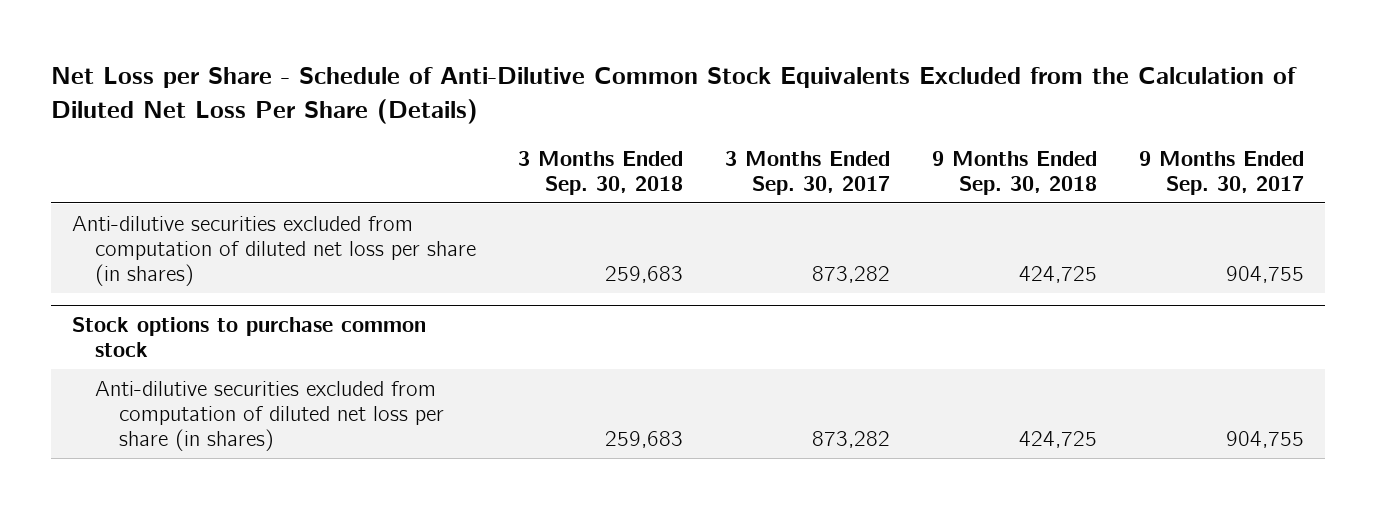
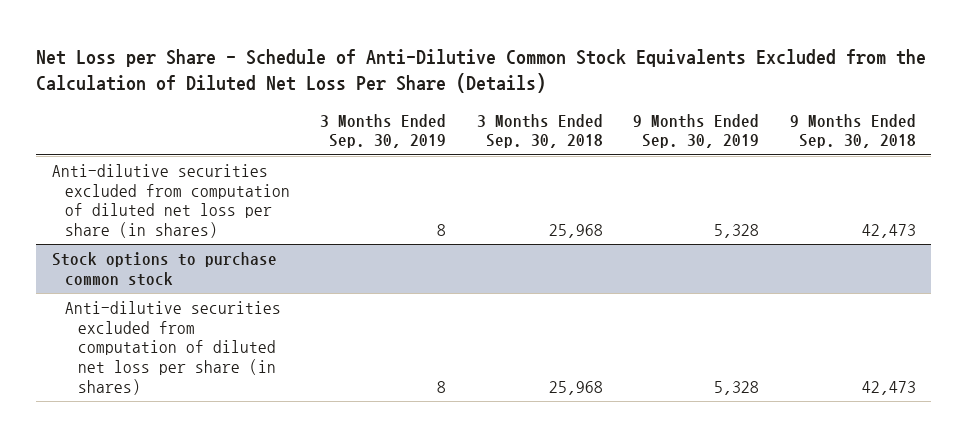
- | 3 Months Ended Sep. 30, 2018 | 3 Months Ended Sep. 30, 2017 | 9 Months Ended Sep. 30, 2018 | 9 Months Ended Sep. 30, 2017
+ | 3 Months Ended Sep. 30, 2019 | 3 Months Ended Sep. 30, 2018 | 9 Months Ended Sep. 30, 2019 | 9 Months Ended Sep. 30, 2018
- Anti-dilutive securities excluded from computation of diluted net loss per share (in shares) | 259,683 | 873,282 | 424,725 | 904,755
+ Anti-dilutive securities excluded from computation of diluted net loss per share (in shares) | 8 | 25,968 | 5,328 | 42,473
@ Stock options to purchase common stock
- Anti-dilutive securities excluded from computation of diluted net loss per share (in shares) | 259,683 | 873,282 | 424,725 | 904,755
+ Anti-dilutive securities excluded from computation of diluted net loss per share (in shares) | 8 | 25,968 | 5,328 | 42,473

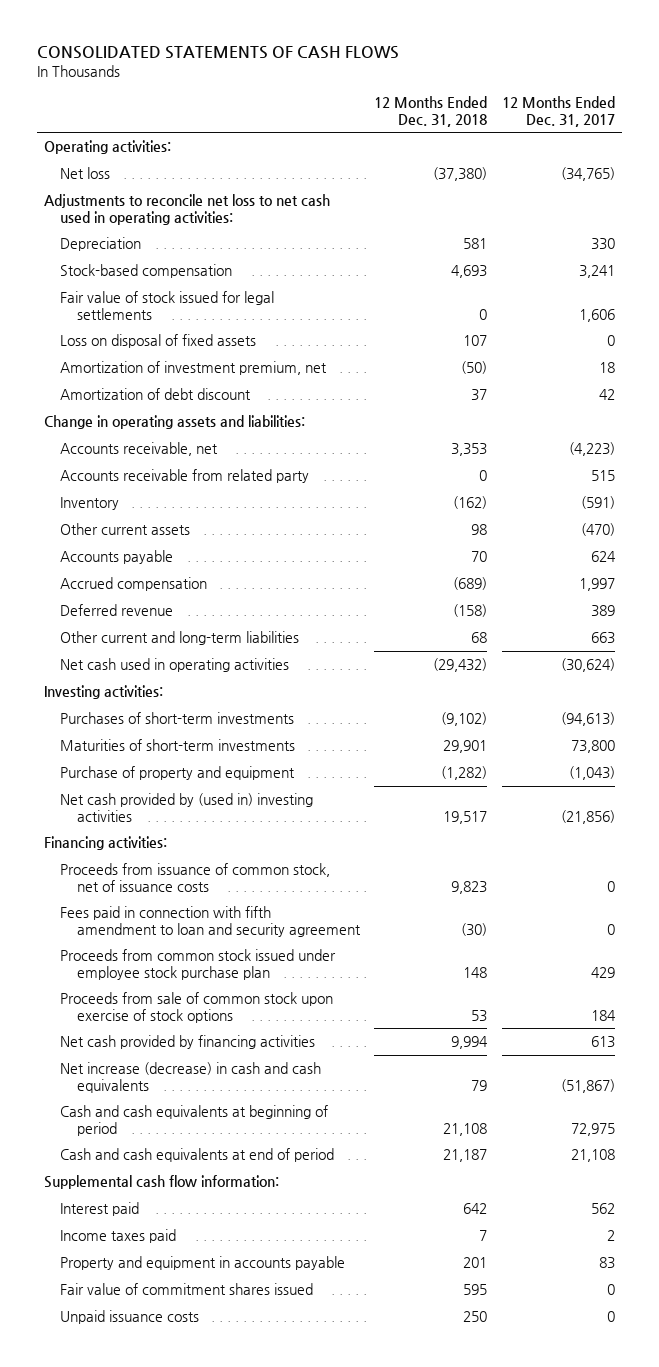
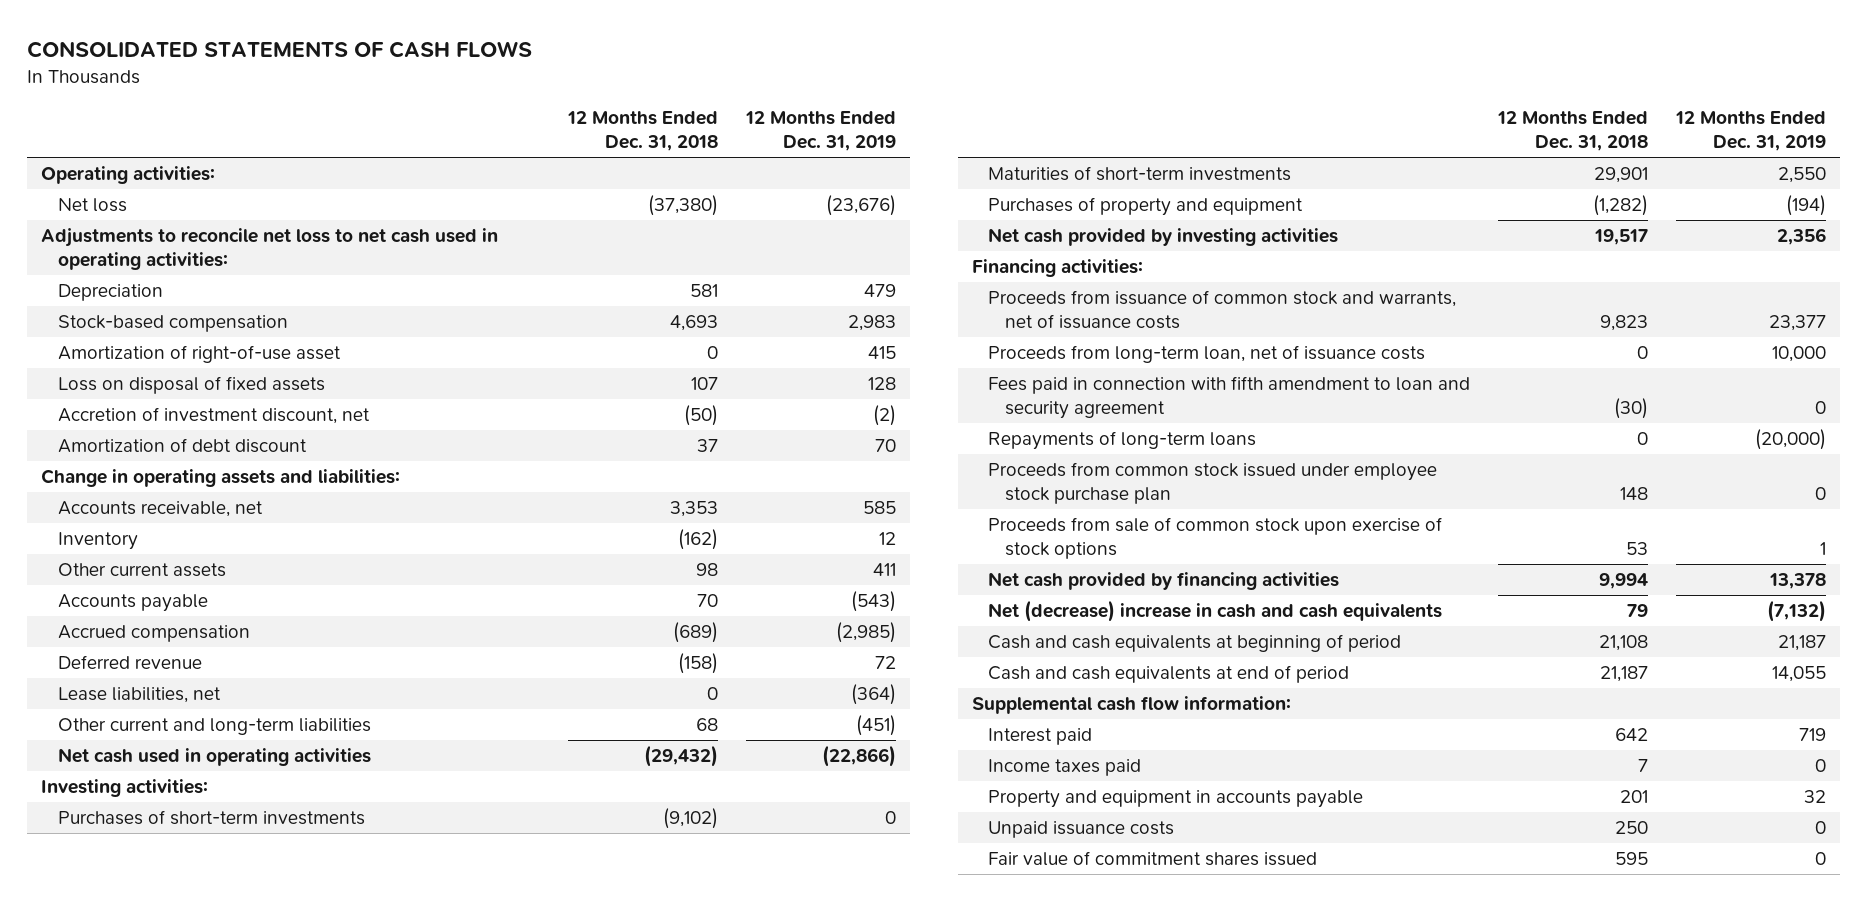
- | 12 Months Ended Dec. 31, 2018 | 12 Months Ended Dec. 31, 2017
+ | 12 Months Ended Dec. 31, 2018 | 12 Months Ended Dec. 31, 2019
- Fair value of stock issued for legal settlements | 0 | 1,606
+ Amortization of right-of-use asset | 0 | 415
- Amortization of investment premium, net | (50) | 18
+ Accretion of investment discount, net | (50) | (2)
- Accounts receivable from related party | 0 | 515
+ Lease liabilities, net | 0 | (364)
- Purchase of property and equipment | (1,282) | (1,043)
- Net cash provided by (used in) investing activities | 19,517 | (21,856)
+ Purchases of property and equipment | (1,282) | (194)
+ Net cash provided by investing activities | 19,517 | 2,356
- Proceeds from issuance of common stock, net of issuance costs | 9,823 | 0
+ Proceeds from issuance of common stock and warrants, net of issuance costs | 9,823 | 23,377
+ Proceeds from long-term loan, net of issuance costs | 0 | 10,000
+ Repayments of long-term loans | 0 | (20,000)
- Net increase (decrease) in cash and cash equivalents | 79 | (51,867)
+ Net (decrease) increase in cash and cash equivalents | 79 | (7,132)
moved down: Fair value of commitment shares issued | 595 | 0

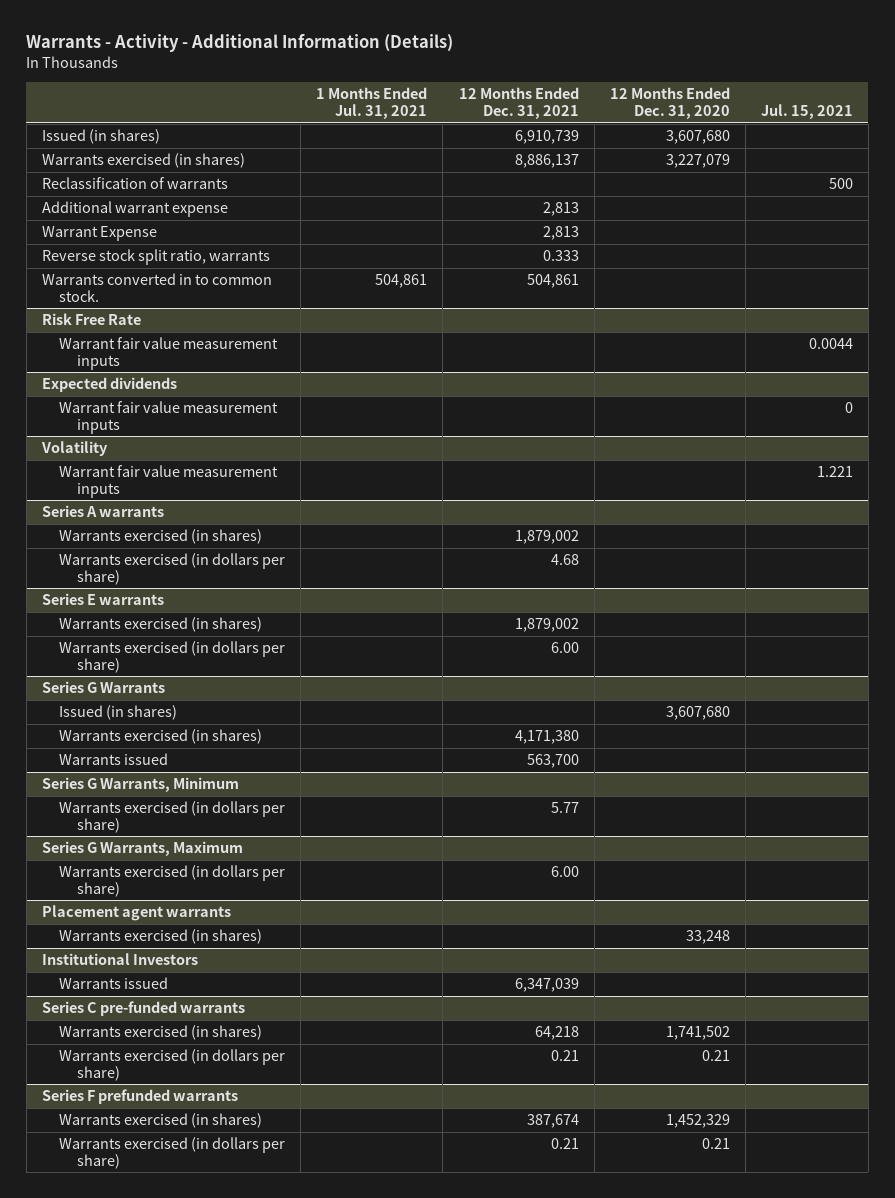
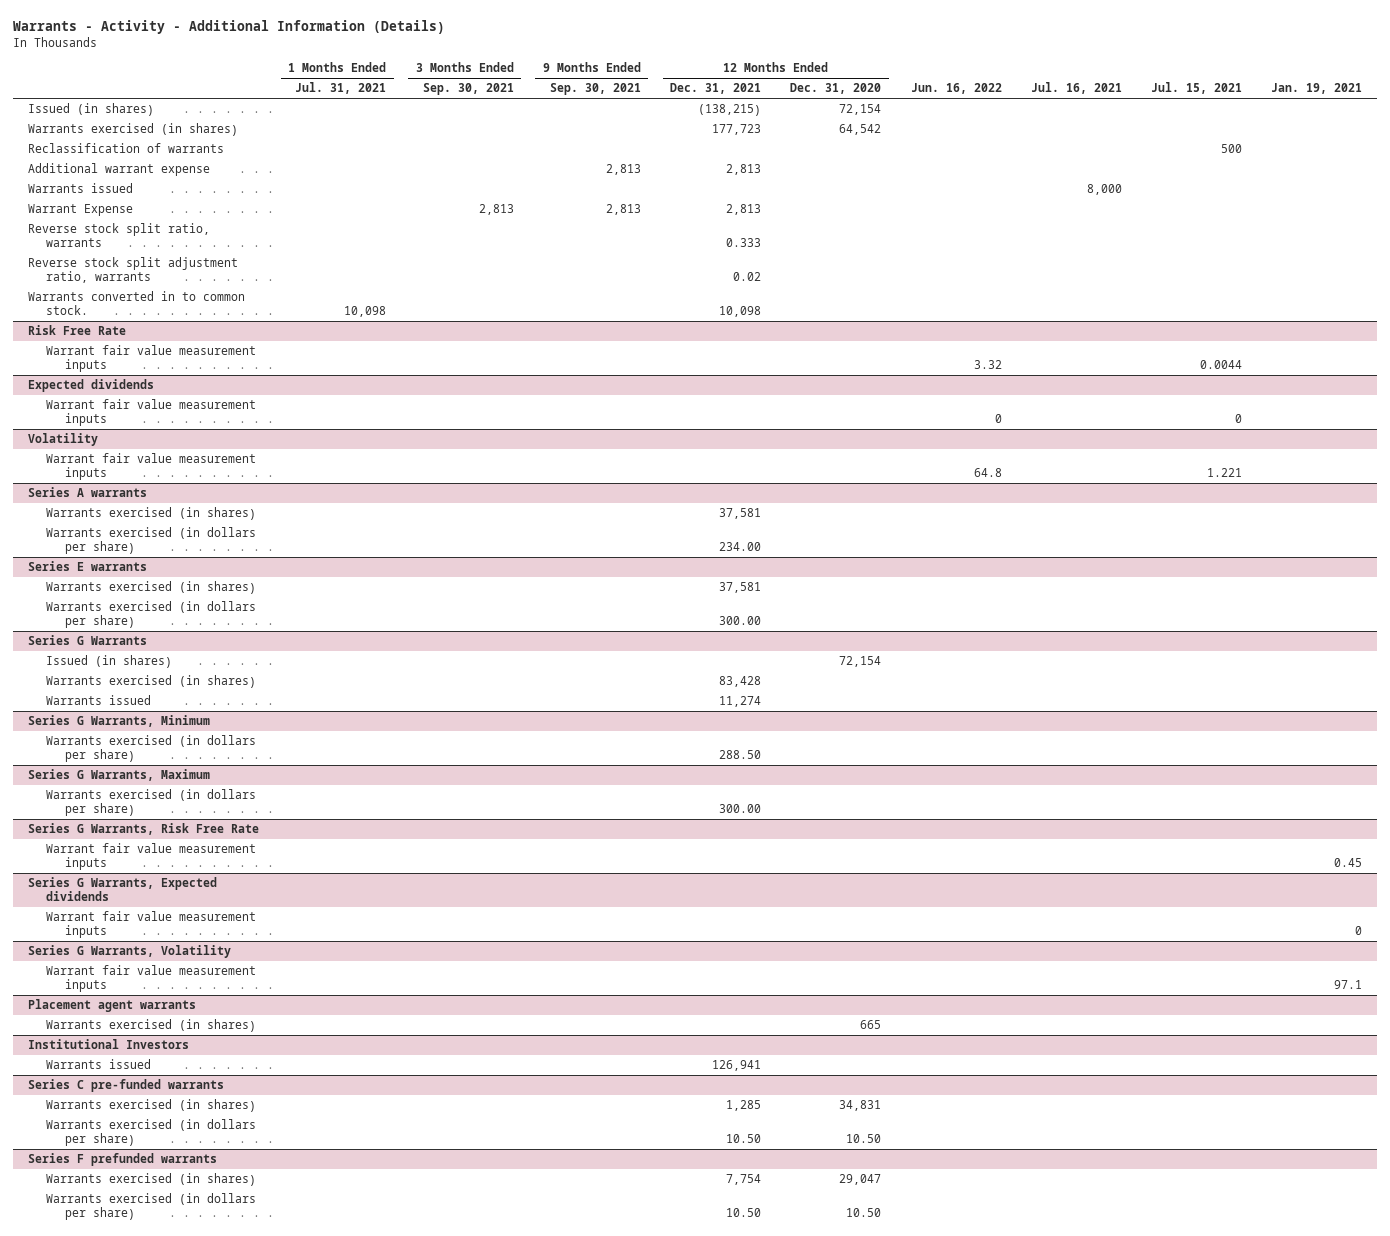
- | 1 Months Ended Jul. 31, 2021 | 12 Months Ended Dec. 31, 2021 | 12 Months Ended Dec. 31, 2020 | Jul. 15, 2021
+ | 1 Months Ended Jul. 31, 2021 | 3 Months Ended Sep. 30, 2021 | 9 Months Ended Sep. 30, 2021 | 12 Months Ended Dec. 31, 2021 | 12 Months Ended Dec. 31, 2020 | Jun. 16, 2022 | Jul. 16, 2021 | Jul. 15, 2021 | Jan. 19, 2021
- Issued (in shares) | | 6,910,739 | 3,607,680 |
- Warrants exercised (in shares) | | 8,886,137 | 3,227,079 |
+ Issued (in shares) | | | | (138,215) | 72,154 | | | |
+ Warrants exercised (in shares) | | | | 177,723 | 64,542 | | | |
+ Warrants issued | | | | | | | 8,000 | |
- Warrants converted in to common stock. | 504,861 | 504,861 | |
+ Reverse stock split adjustment ratio, warrants | | | | 0.02 | | | | |
+ Warrants converted in to common stock. | 10,098 | | | 10,098 | | | | |
@ Series A warrants
- Warrants exercised (in shares) | | 1,879,002 | |
- Warrants exercised (in dollars per share) | | 4.68 | |
+ Warrants exercised (in shares) | | | | 37,581 | | | | |
+ Warrants exercised (in dollars per share) | | | | 234.00 | | | | |
@ Series E warrants
- Warrants exercised (in shares) | | 1,879,002 | |
- Warrants exercised (in dollars per share) | | 6.00 | |
+ Warrants exercised (in shares) | | | | 37,581 | | | | |
+ Warrants exercised (in dollars per share) | | | | 300.00 | | | | |
@ Series G Warrants
- Issued (in shares) | | | 3,607,680 |
- Warrants exercised (in shares) | | 4,171,380 | |
- Warrants issued | | 563,700 | |
+ Issued (in shares) | | | | | 72,154 | | | |
+ Warrants exercised (in shares) | | | | 83,428 | | | | |
+ Warrants issued | | | | 11,274 | | | | |
@ Series G Warrants, Minimum
- Warrants exercised (in dollars per share) | | 5.77 | |
+ Warrants exercised (in dollars per share) | | | | 288.50 | | | | |
@ Series G Warrants, Maximum
- Warrants exercised (in dollars per share) | | 6.00 | |
+ Warrants exercised (in dollars per share) | | | | 300.00 | | | | |
+ Series G Warrants, Risk Free Rate
+ Warrant fair value measurement inputs | | | | | | | | | 0.45
+ Series G Warrants, Expected dividends
+ Warrant fair value measurement inputs | | | | | | | | | 0
+ Series G Warrants, Volatility
+ Warrant fair value measurement inputs | | | | | | | | | 97.1
@ Placement agent warrants
- Warrants exercised (in shares) | | | 33,248 |
+ Warrants exercised (in shares) | | | | | 665 | | | |
@ Institutional Investors
- Warrants issued | | 6,347,039 | |
+ Warrants issued | | | | 126,941 | | | | |
@ Series C pre-funded warrants
- Warrants exercised (in shares) | | 64,218 | 1,741,502 |
- Warrants exercised (in dollars per share) | | 0.21 | 0.21 |
+ Warrants exercised (in shares) | | | | 1,285 | 34,831 | | | |
+ Warrants exercised (in dollars per share) | | | | 10.50 | 10.50 | | | |
@ Series F prefunded warrants
- Warrants exercised (in shares) | | 387,674 | 1,452,329 |
- Warrants exercised (in dollars per share) | | 0.21 | 0.21 |
+ Warrants exercised (in shares) | | | | 7,754 | 29,047 | | | |
+ Warrants exercised (in dollars per share) | | | | 10.50 | 10.50 | | | |

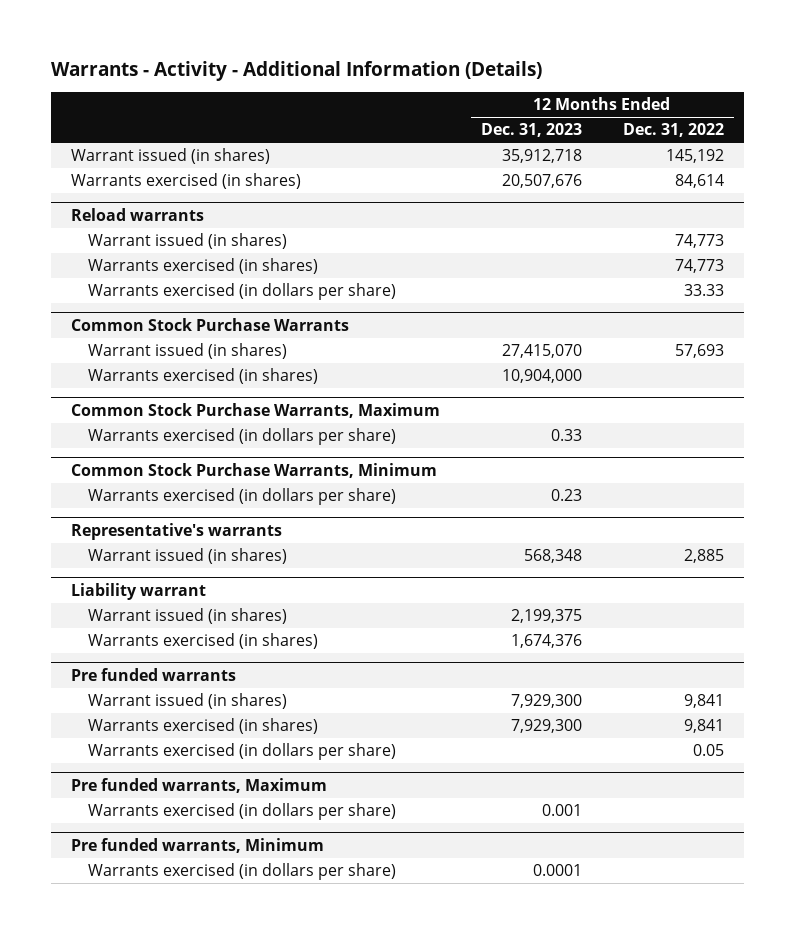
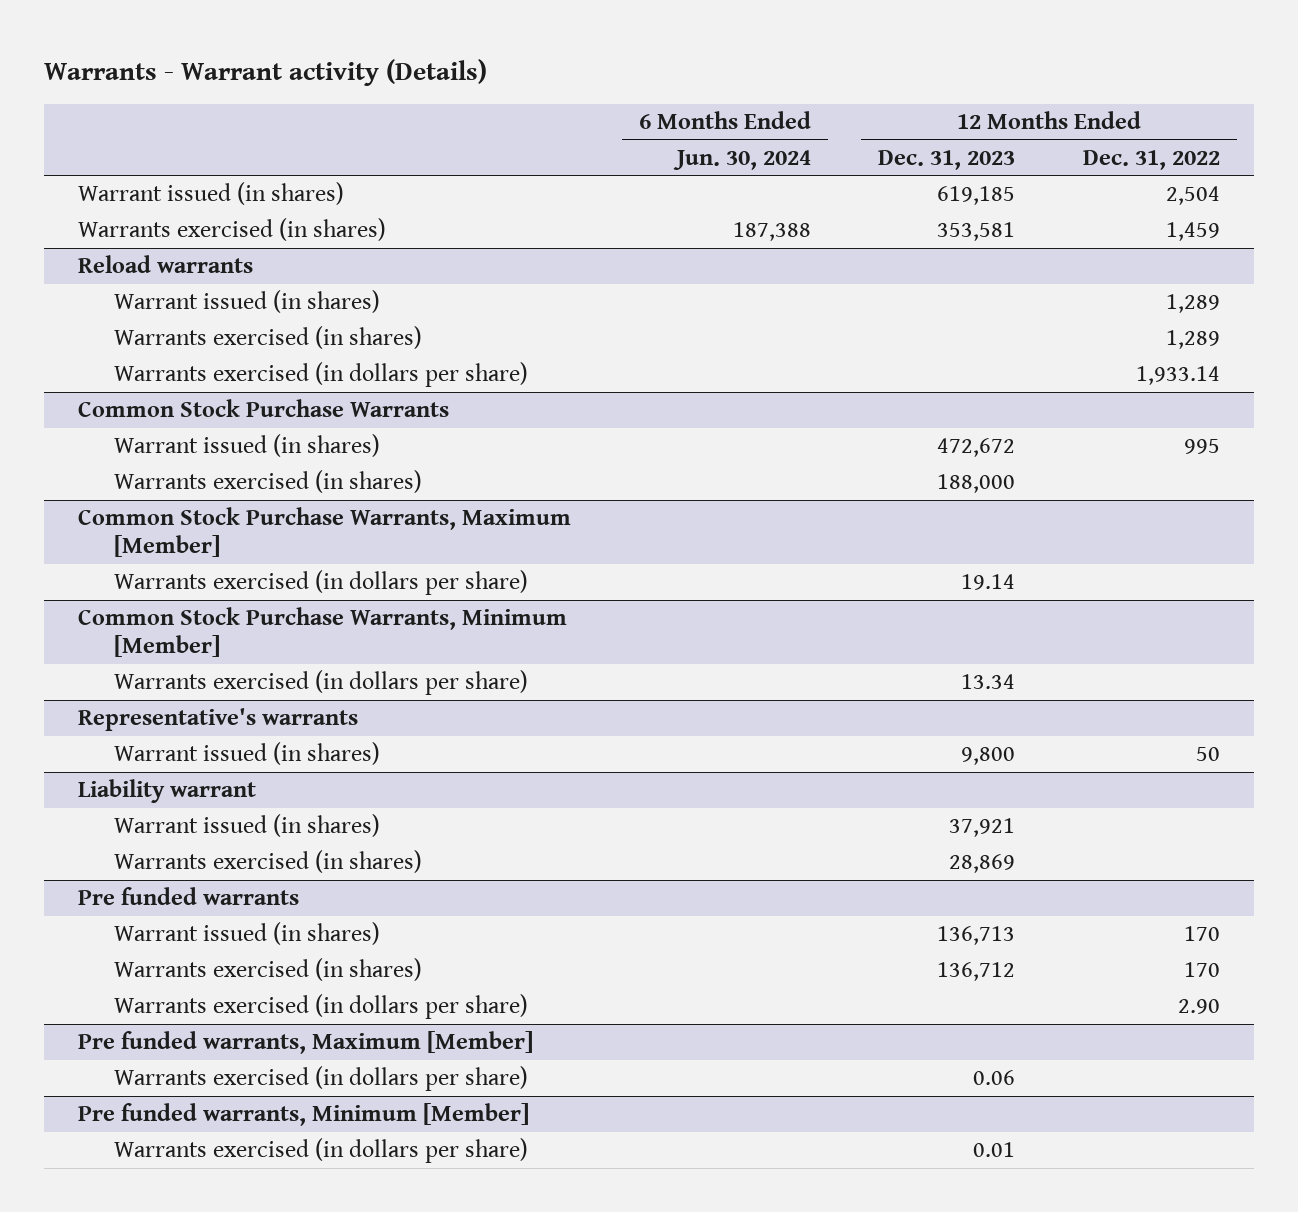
- Warrants - Activity - Additional Information (Details)
+ Warrants - Warrant activity (Details)
- | 12 Months Ended Dec. 31, 2023 | 12 Months Ended Dec. 31, 2022
+ | 6 Months Ended Jun. 30, 2024 | 12 Months Ended Dec. 31, 2023 | 12 Months Ended Dec. 31, 2022
- Warrant issued (in shares) | 35,912,718 | 145,192
- Warrants exercised (in shares) | 20,507,676 | 84,614
+ Warrant issued (in shares) | | 619,185 | 2,504
+ Warrants exercised (in shares) | 187,388 | 353,581 | 1,459
@ Reload warrants
- Warrant issued (in shares) | | 74,773
- Warrants exercised (in shares) | | 74,773
- Warrants exercised (in dollars per share) | | 33.33
+ Warrant issued (in shares) | | | 1,289
+ Warrants exercised (in shares) | | | 1,289
+ Warrants exercised (in dollars per share) | | | 1,933.14
@ Common Stock Purchase Warrants
- Warrant issued (in shares) | 27,415,070 | 57,693
- Warrants exercised (in shares) | 10,904,000 |
- Common Stock Purchase Warrants, Maximum
- Warrants exercised (in dollars per share) | 0.33 |
- Common Stock Purchase Warrants, Minimum
- Warrants exercised (in dollars per share) | 0.23 |
@ Common Stock Purchase Warrants
+ Warrant issued (in shares) | | 472,672 | 995
+ Warrants exercised (in shares) | | 188,000 |
+ Common Stock Purchase Warrants, Maximum [Member]
+ Warrants exercised (in dollars per share) | | 19.14 |
+ Common Stock Purchase Warrants, Minimum [Member]
+ Warrants exercised (in dollars per share) | | 13.34 |
@ Representative's warrants
- Warrant issued (in shares) | 568,348 | 2,885
+ Warrant issued (in shares) | | 9,800 | 50
@ Liability warrant
- Warrant issued (in shares) | 2,199,375 |
- Warrants exercised (in shares) | 1,674,376 |
+ Warrant issued (in shares) | | 37,921 |
+ Warrants exercised (in shares) | | 28,869 |
@ Pre funded warrants
- Warrant issued (in shares) | 7,929,300 | 9,841
- Warrants exercised (in shares) | 7,929,300 | 9,841
- Warrants exercised (in dollars per share) | | 0.05
- Pre funded warrants, Maximum
- Warrants exercised (in dollars per share) | 0.001 |
- Pre funded warrants, Minimum
- Warrants exercised (in dollars per share) | 0.0001 |
@ Pre funded warrants
+ Warrant issued (in shares) | | 136,713 | 170
+ Warrants exercised (in shares) | | 136,712 | 170
+ Warrants exercised (in dollars per share) | | | 2.90
+ Pre funded warrants, Maximum [Member]
+ Warrants exercised (in dollars per share) | | 0.06 |
+ Pre funded warrants, Minimum [Member]
+ Warrants exercised (in dollars per share) | | 0.01 |

